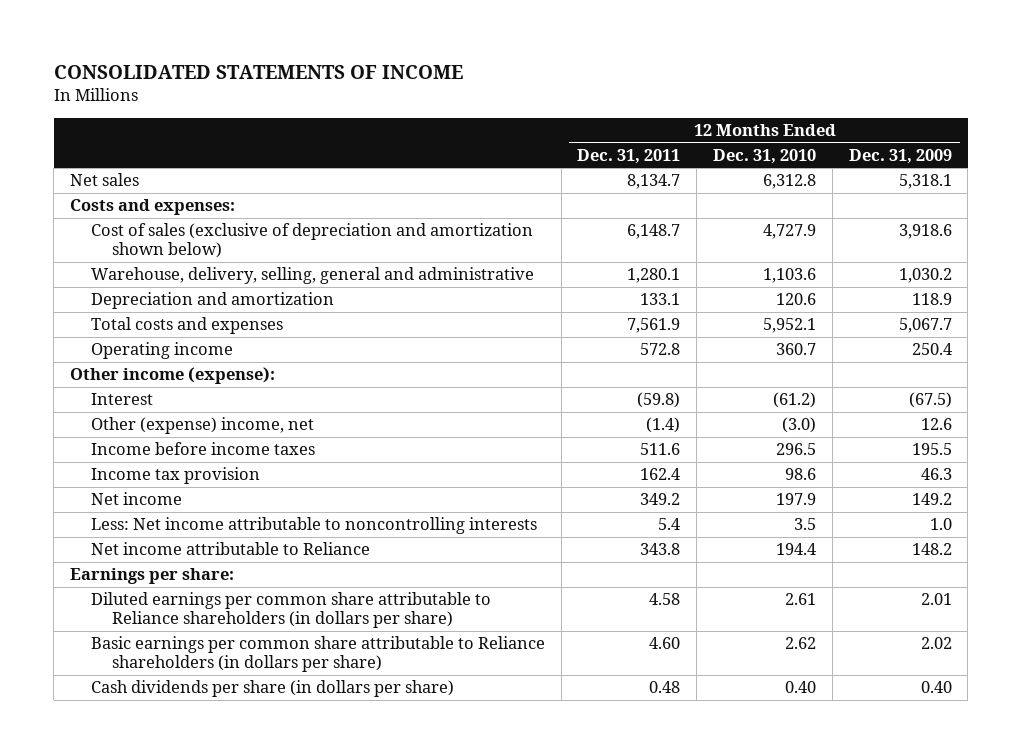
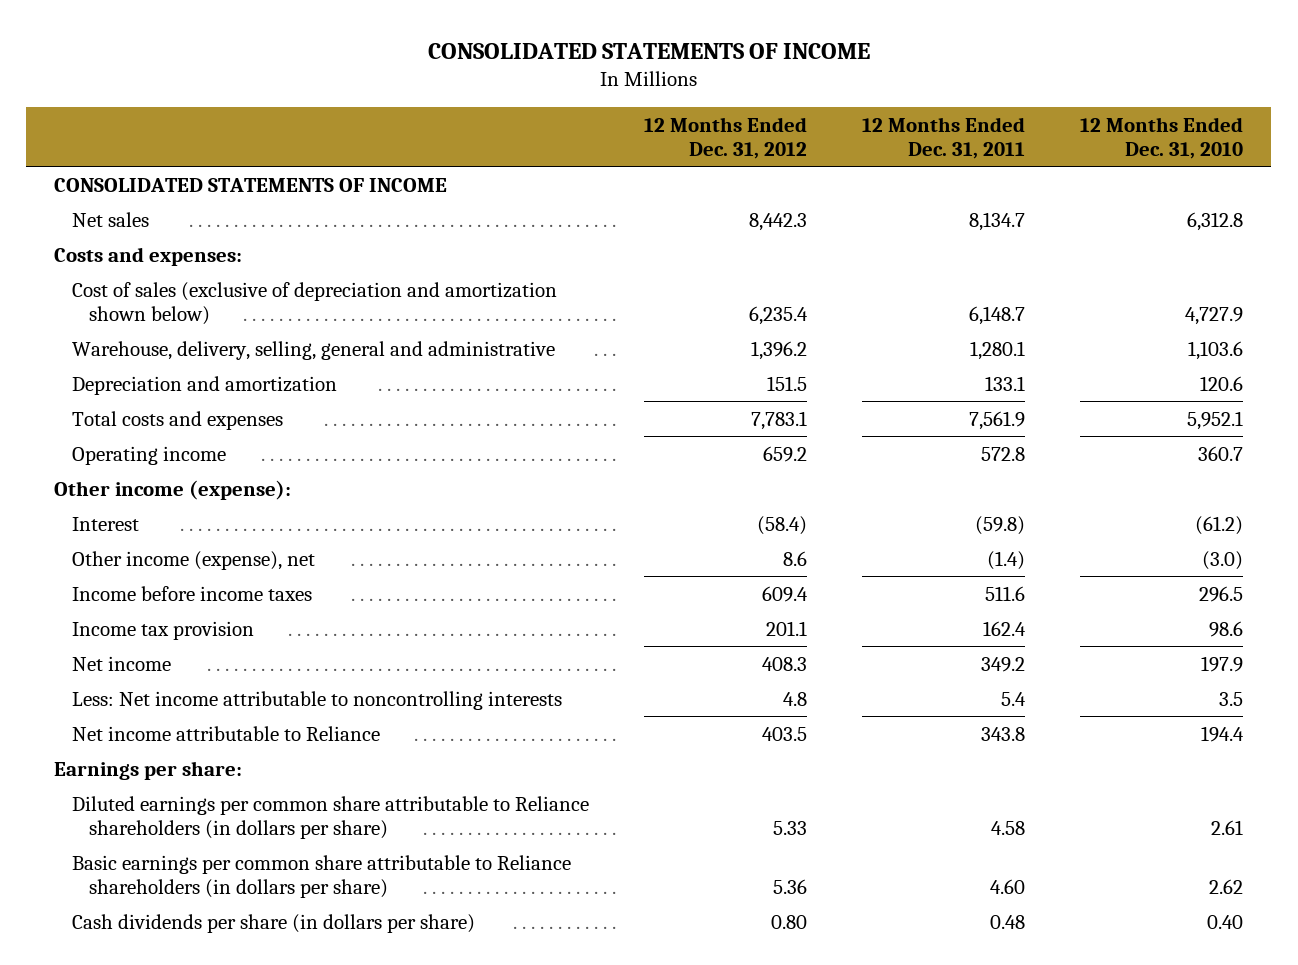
- | 12 Months Ended Dec. 31, 2011 | 12 Months Ended Dec. 31, 2010 | 12 Months Ended Dec. 31, 2009
+ | 12 Months Ended Dec. 31, 2012 | 12 Months Ended Dec. 31, 2011 | 12 Months Ended Dec. 31, 2010
+ CONSOLIDATED STATEMENTS OF INCOME
- Other (expense) income, net | (1.4) | (3.0) | 12.6
+ Other income (expense), net | 8.6 | (1.4) | (3.0)

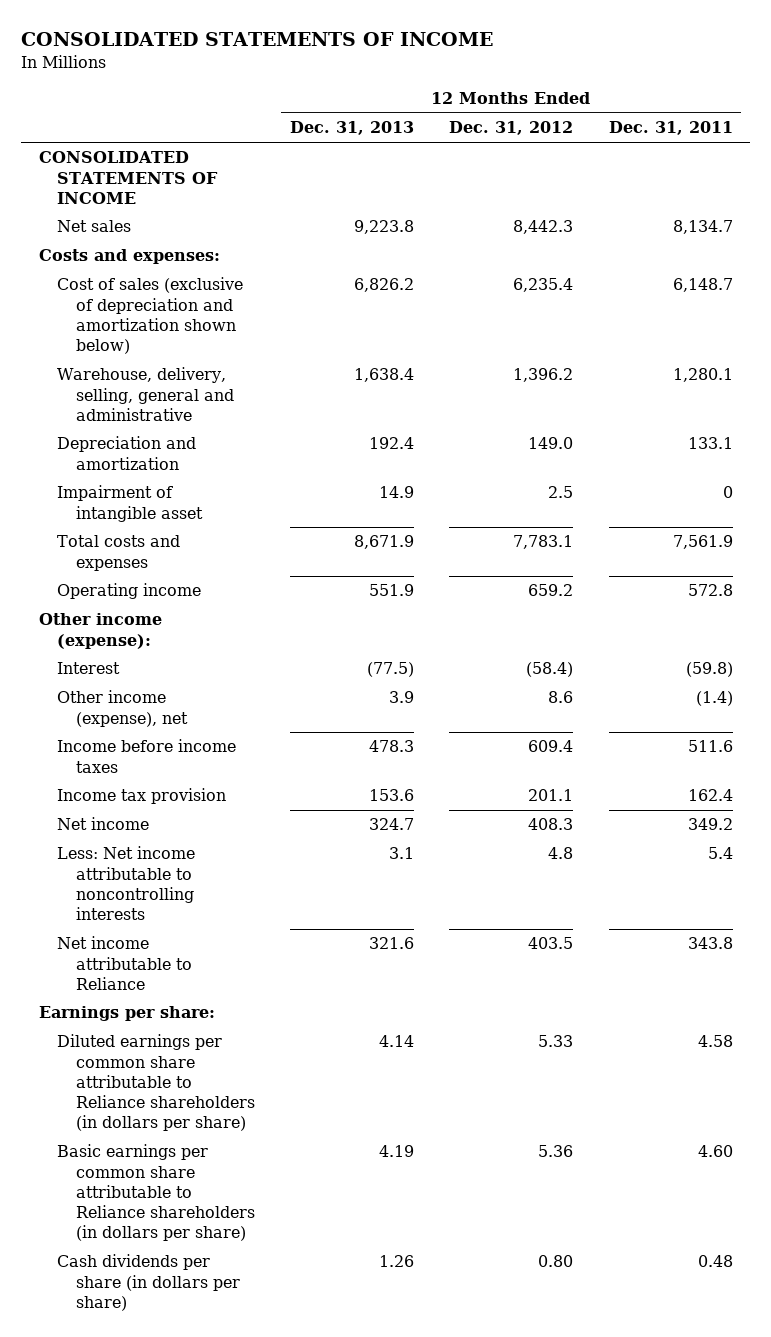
- | 12 Months Ended Dec. 31, 2012 | 12 Months Ended Dec. 31, 2011 | 12 Months Ended Dec. 31, 2010
+ | 12 Months Ended Dec. 31, 2013 | 12 Months Ended Dec. 31, 2012 | 12 Months Ended Dec. 31, 2011
- Depreciation and amortization | 151.5 | 133.1 | 120.6
+ Depreciation and amortization | 192.4 | 149.0 | 133.1
+ Impairment of intangible asset | 14.9 | 2.5 | 0

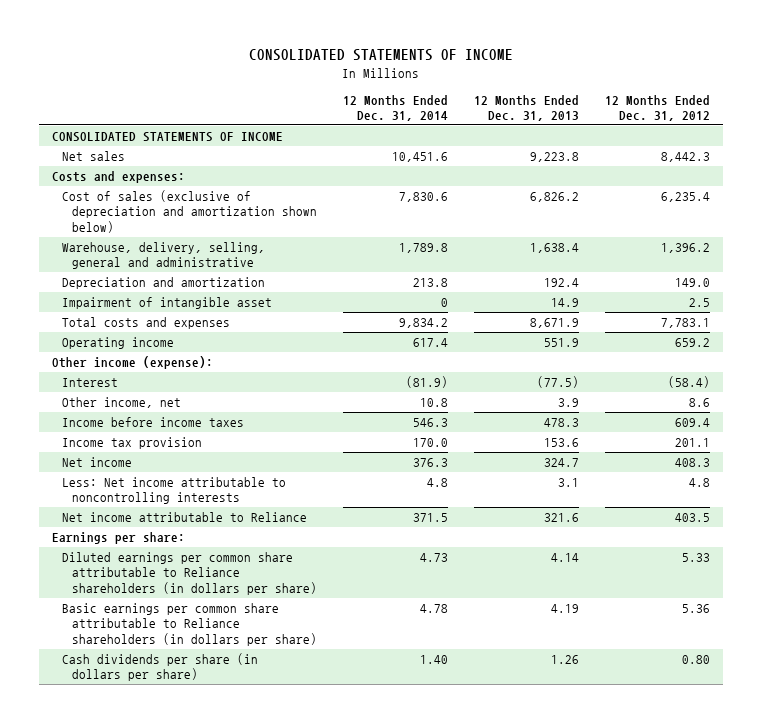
- | 12 Months Ended Dec. 31, 2013 | 12 Months Ended Dec. 31, 2012 | 12 Months Ended Dec. 31, 2011
+ | 12 Months Ended Dec. 31, 2014 | 12 Months Ended Dec. 31, 2013 | 12 Months Ended Dec. 31, 2012
- Other income (expense), net | 3.9 | 8.6 | (1.4)
+ Other income, net | 10.8 | 3.9 | 8.6

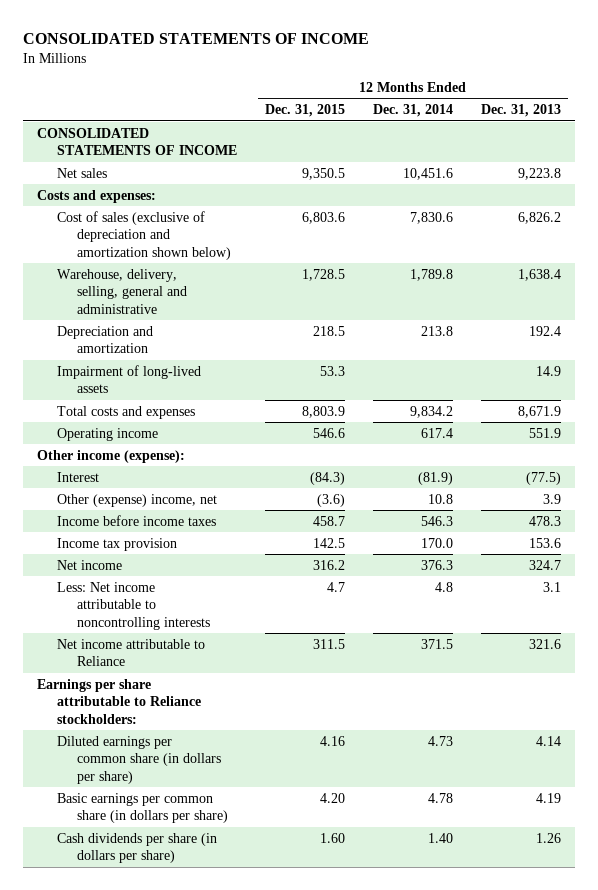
- | 12 Months Ended Dec. 31, 2014 | 12 Months Ended Dec. 31, 2013 | 12 Months Ended Dec. 31, 2012
+ | 12 Months Ended Dec. 31, 2015 | 12 Months Ended Dec. 31, 2014 | 12 Months Ended Dec. 31, 2013
- Impairment of intangible asset | 0 | 14.9 | 2.5
+ Impairment of long-lived assets | 53.3 | | 14.9
- Other income, net | 10.8 | 3.9 | 8.6
+ Other (expense) income, net | (3.6) | 10.8 | 3.9
- Earnings per share:
- Diluted earnings per common share attributable to Reliance shareholders (in dollars per share) | 4.73 | 4.14 | 5.33
- Basic earnings per common share attributable to Reliance shareholders (in dollars per share) | 4.78 | 4.19 | 5.36
+ Earnings per share attributable to Reliance stockholders:
+ Diluted earnings per common share (in dollars per share) | 4.16 | 4.73 | 4.14
+ Basic earnings per common share (in dollars per share) | 4.20 | 4.78 | 4.19

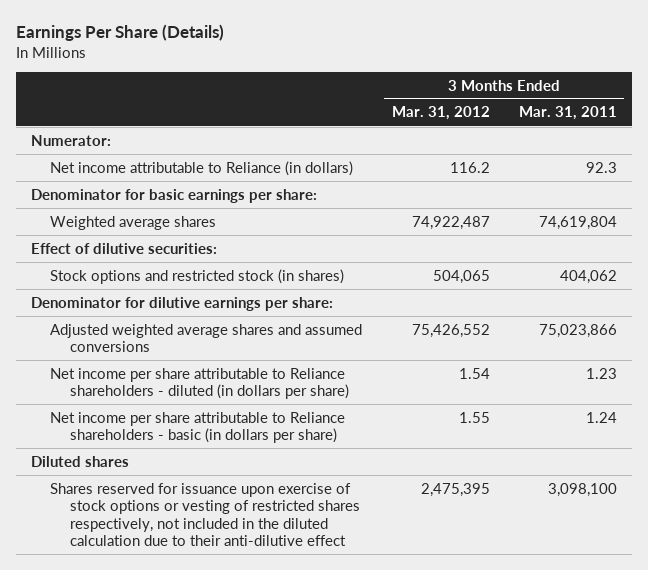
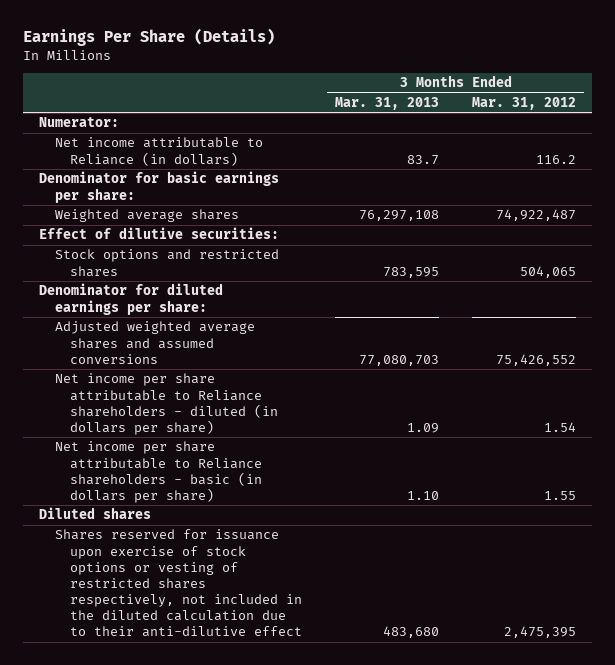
- | 3 Months Ended Mar. 31, 2012 | 3 Months Ended Mar. 31, 2011
+ | 3 Months Ended Mar. 31, 2013 | 3 Months Ended Mar. 31, 2012
- Stock options and restricted stock (in shares) | 504,065 | 404,062
- Denominator for dilutive earnings per share:
+ Stock options and restricted shares | 783,595 | 504,065
+ Denominator for diluted earnings per share:

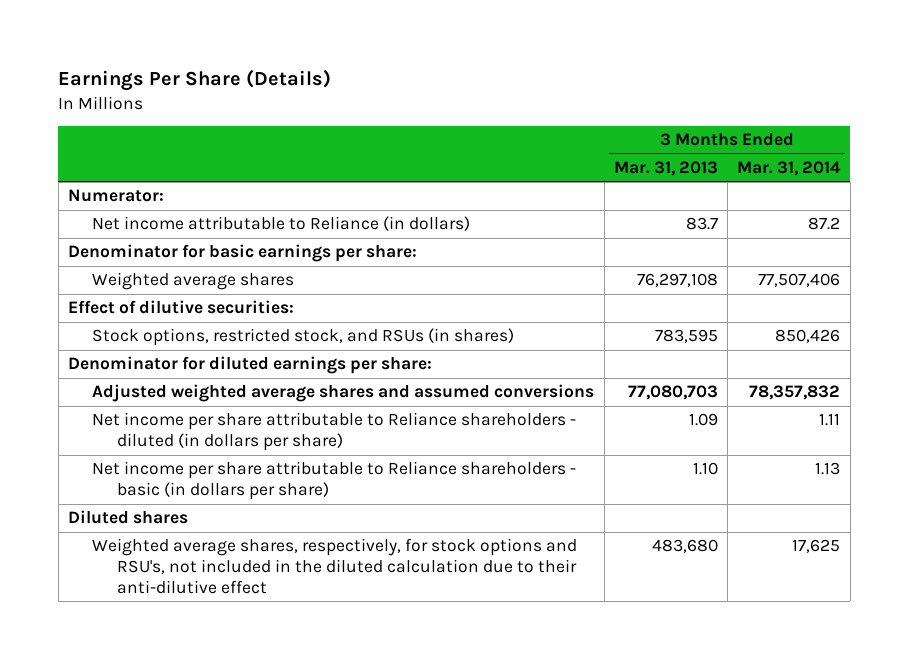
- | 3 Months Ended Mar. 31, 2013 | 3 Months Ended Mar. 31, 2012
+ | 3 Months Ended Mar. 31, 2013 | 3 Months Ended Mar. 31, 2014
- Stock options and restricted shares | 783,595 | 504,065
+ Stock options, restricted stock, and RSUs (in shares) | 783,595 | 850,426
- Shares reserved for issuance upon exercise of stock options or vesting of restricted shares respectively, not included in the diluted calculation due to their anti-dilutive effect | 483,680 | 2,475,395
+ Weighted average shares, respectively, for stock options and RSU's, not included in the diluted calculation due to their anti-dilutive effect | 483,680 | 17,625

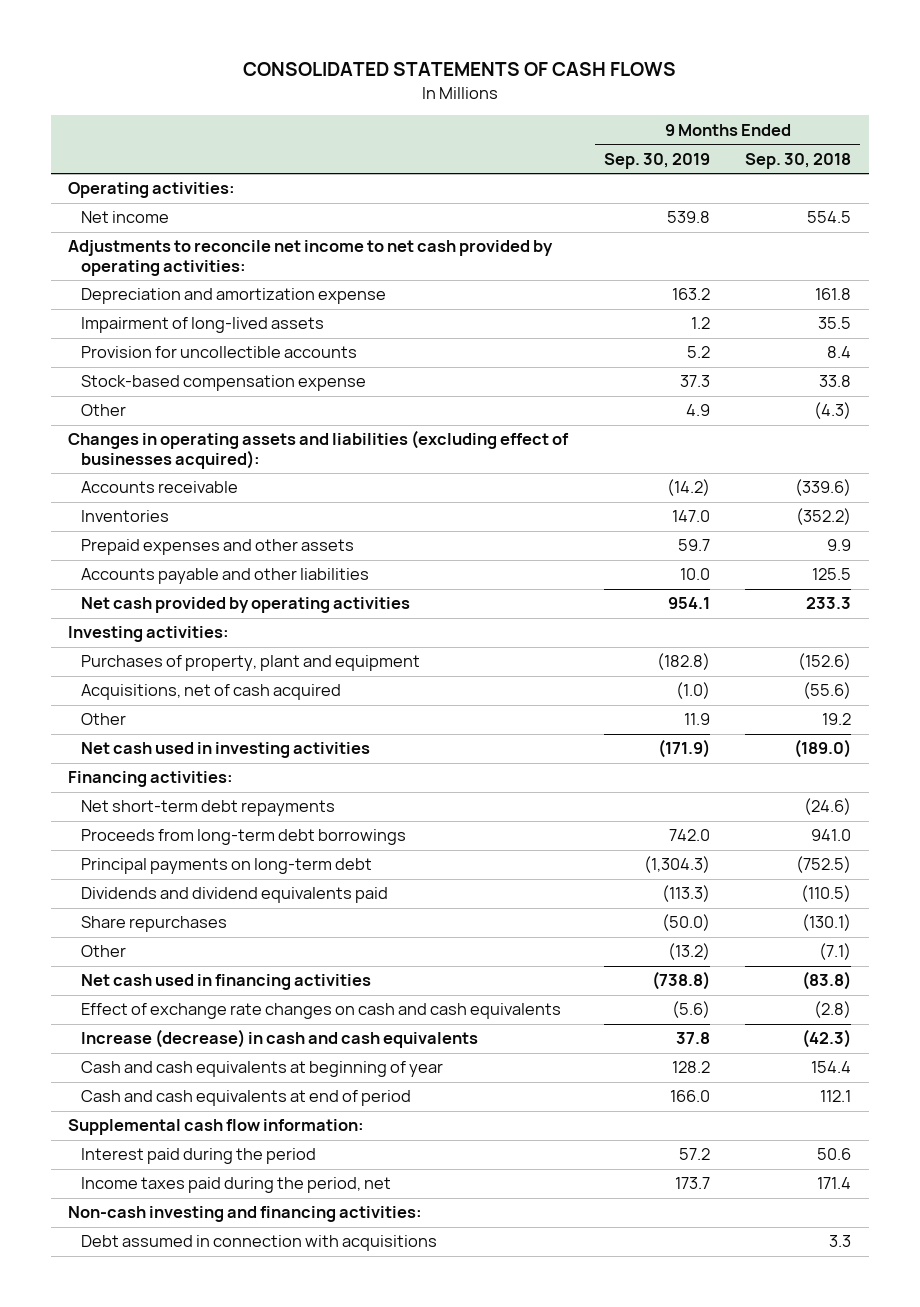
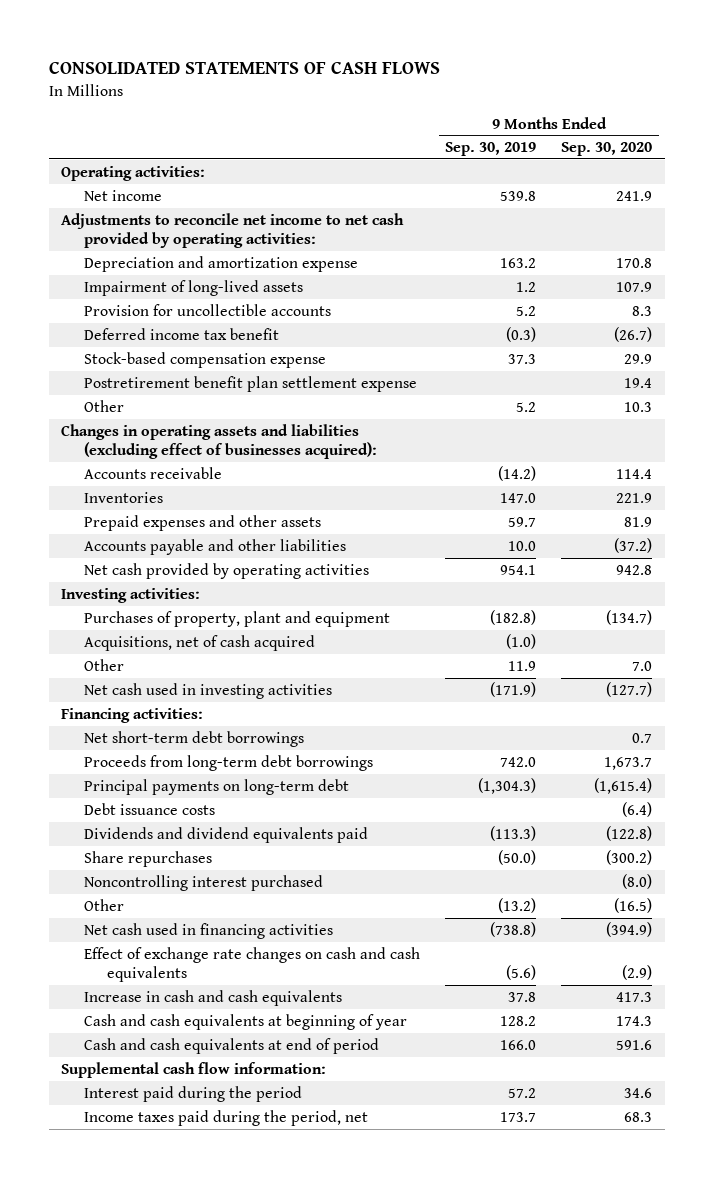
- | 9 Months Ended Sep. 30, 2019 | 9 Months Ended Sep. 30, 2018
+ | 9 Months Ended Sep. 30, 2019 | 9 Months Ended Sep. 30, 2020
+ Deferred income tax benefit | (0.3) | (26.7)
- Other | 4.9 | (4.3)
+ Postretirement benefit plan settlement expense | | 19.4
+ Other | 5.2 | 10.3
- Net short-term debt repayments | | (24.6)
+ Net short-term debt borrowings | | 0.7
+ Debt issuance costs | | (6.4)
+ Noncontrolling interest purchased | | (8.0)
- Increase (decrease) in cash and cash equivalents | 37.8 | (42.3)
+ Increase in cash and cash equivalents | 37.8 | 417.3
- Non-cash investing and financing activities:
- Debt assumed in connection with acquisitions | | 3.3

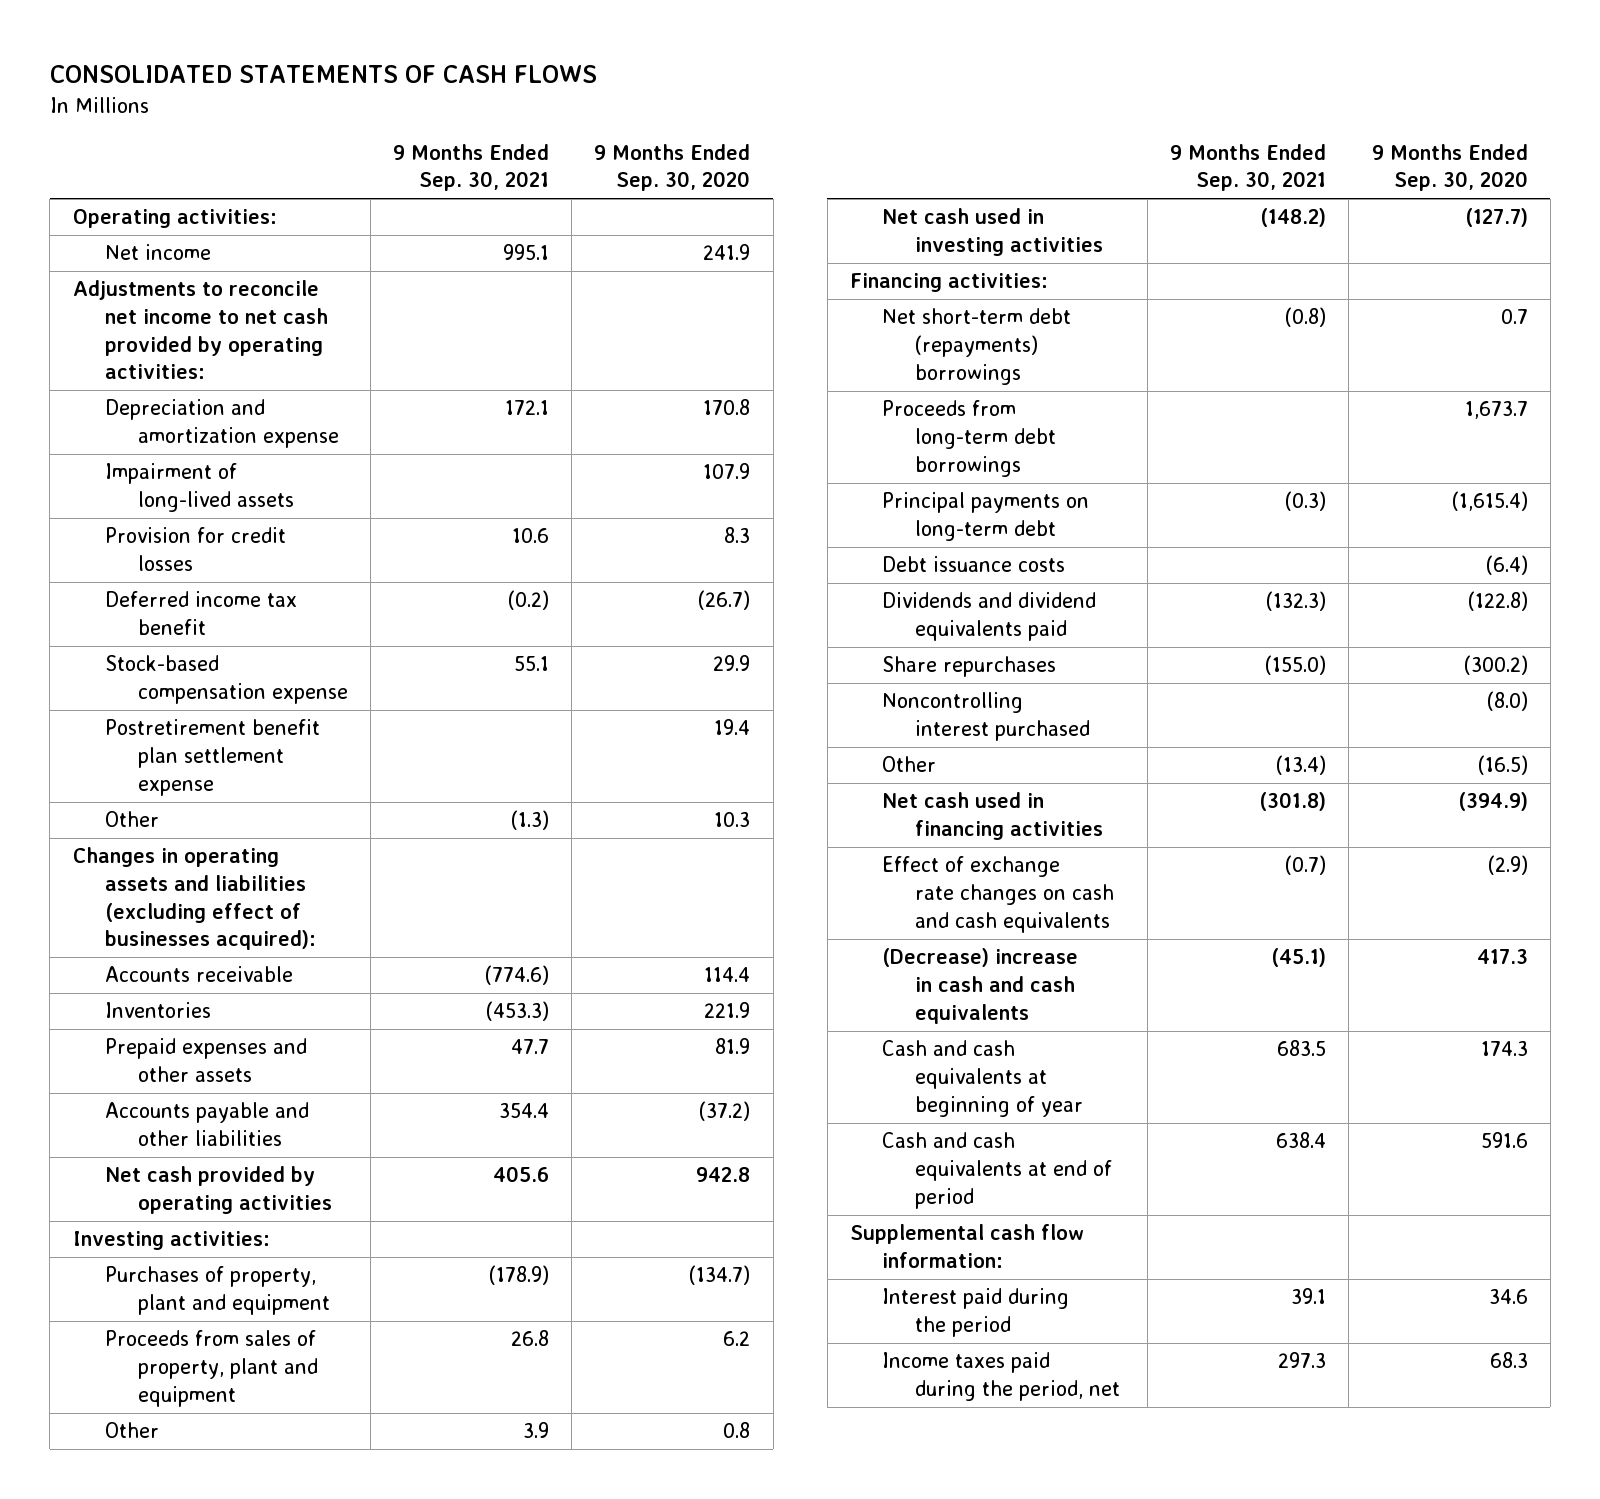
- | 9 Months Ended Sep. 30, 2019 | 9 Months Ended Sep. 30, 2020
+ | 9 Months Ended Sep. 30, 2021 | 9 Months Ended Sep. 30, 2020
- Provision for uncollectible accounts | 5.2 | 8.3
+ Provision for credit losses | 10.6 | 8.3
- Acquisitions, net of cash acquired | (1.0) |
- Other | 11.9 | 7.0
+ Proceeds from sales of property, plant and equipment | 26.8 | 6.2
+ Other | 3.9 | 0.8
- Net short-term debt borrowings | | 0.7
+ Net short-term debt (repayments) borrowings | (0.8) | 0.7
- Increase in cash and cash equivalents | 37.8 | 417.3
+ (Decrease) increase in cash and cash equivalents | (45.1) | 417.3

